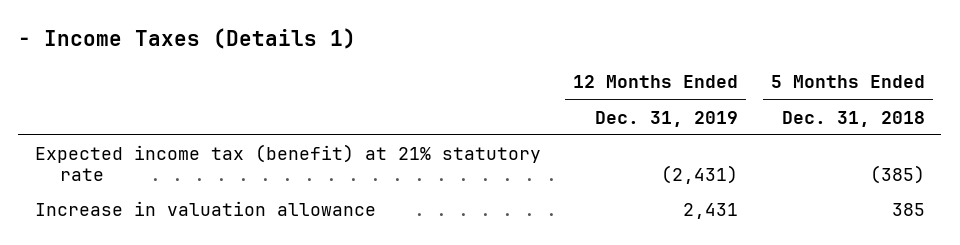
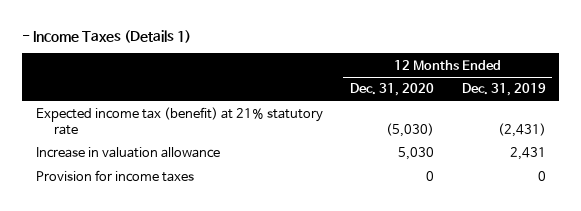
- | 12 Months Ended Dec. 31, 2019 | 5 Months Ended Dec. 31, 2018
+ | 12 Months Ended Dec. 31, 2020 | 12 Months Ended Dec. 31, 2019
+ Provision for income taxes | 0 | 0

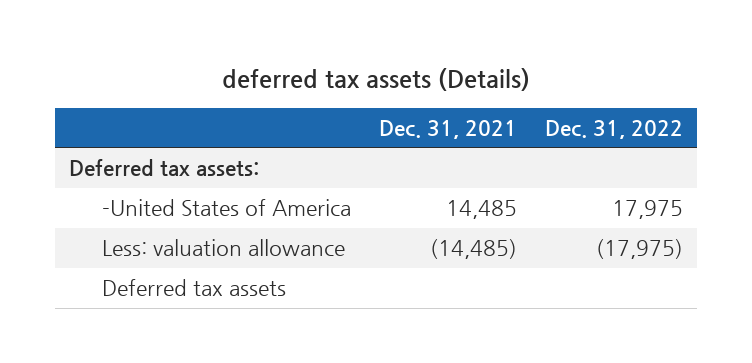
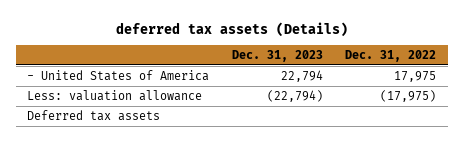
- | Dec. 31, 2021 | Dec. 31, 2022
+ | Dec. 31, 2023 | Dec. 31, 2022
- Deferred tax assets:
- -United States of America | 14,485 | 17,975
+ - United States of America | 22,794 | 17,975

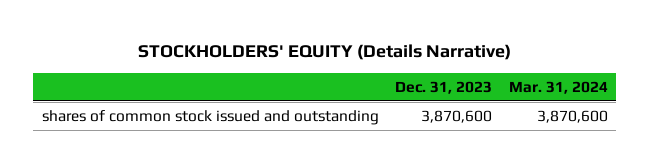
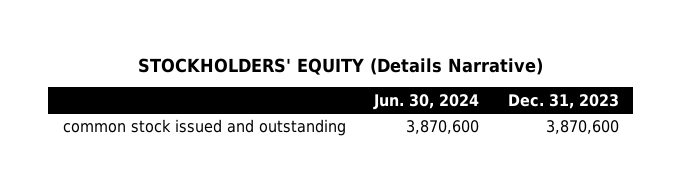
- | Dec. 31, 2023 | Mar. 31, 2024
+ | Jun. 30, 2024 | Dec. 31, 2023
- shares of common stock issued and outstanding | 3,870,600 | 3,870,600
+ common stock issued and outstanding | 3,870,600 | 3,870,600

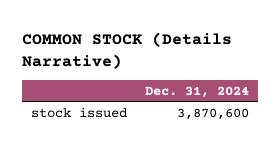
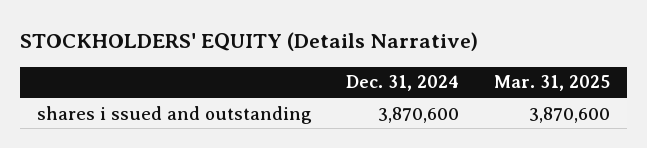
- COMMON STOCK (Details Narrative)
+ STOCKHOLDERS' EQUITY (Details Narrative)
- | Dec. 31, 2024
+ | Dec. 31, 2024 | Mar. 31, 2025
- stock issued | 3,870,600
+ shares i ssued and outstanding | 3,870,600 | 3,870,600

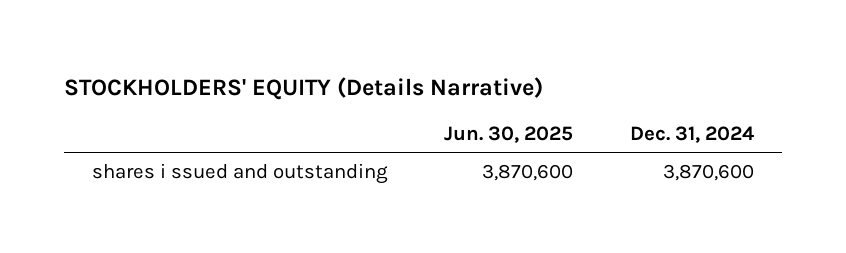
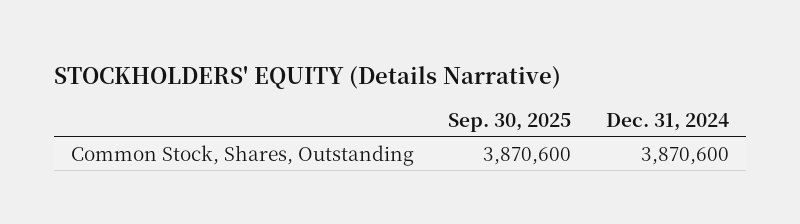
- | Jun. 30, 2025 | Dec. 31, 2024
+ | Sep. 30, 2025 | Dec. 31, 2024
- shares i ssued and outstanding | 3,870,600 | 3,870,600
+ Common Stock, Shares, Outstanding | 3,870,600 | 3,870,600

